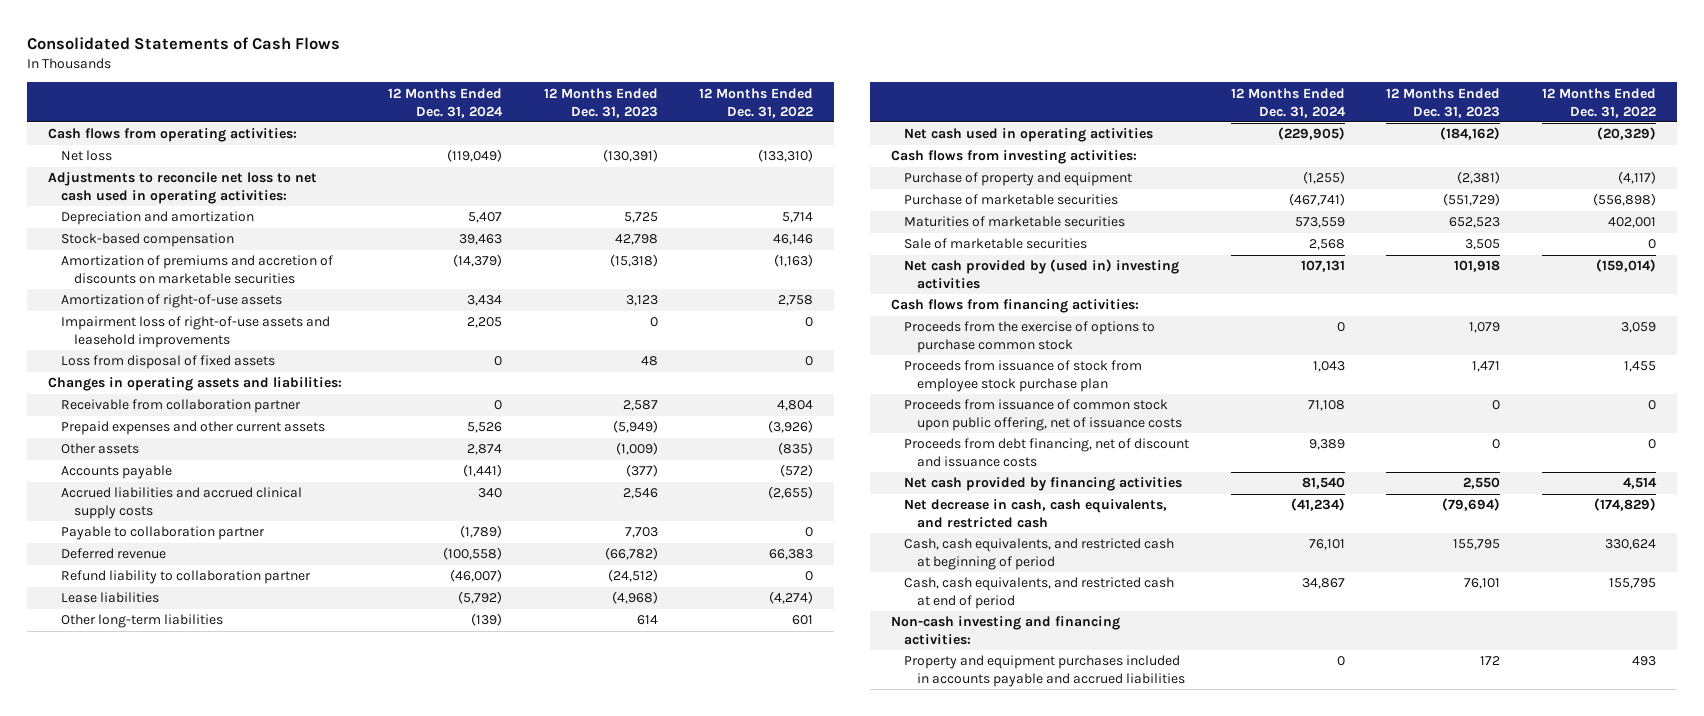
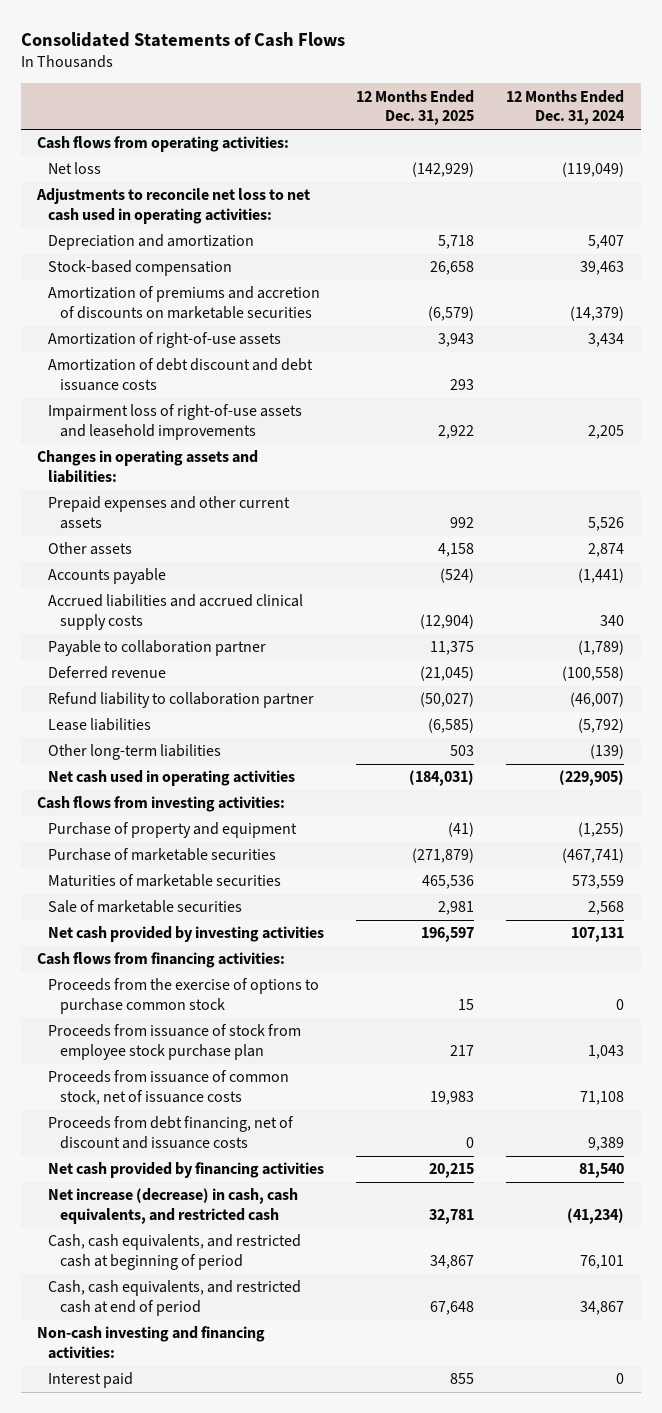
- | 12 Months Ended Dec. 31, 2024 | 12 Months Ended Dec. 31, 2023 | 12 Months Ended Dec. 31, 2022
+ | 12 Months Ended Dec. 31, 2025 | 12 Months Ended Dec. 31, 2024
+ Amortization of debt discount and debt issuance costs | 293 |
- Loss from disposal of fixed assets | 0 | 48 | 0
- Receivable from collaboration partner | 0 | 2,587 | 4,804
- Net cash provided by (used in) investing activities | 107,131 | 101,918 | (159,014)
+ Net cash provided by investing activities | 196,597 | 107,131
- Proceeds from issuance of common stock upon public offering, net of issuance costs | 71,108 | 0 | 0
+ Proceeds from issuance of common stock, net of issuance costs | 19,983 | 71,108
- Net decrease in cash, cash equivalents, and restricted cash | (41,234) | (79,694) | (174,829)
+ Net increase (decrease) in cash, cash equivalents, and restricted cash | 32,781 | (41,234)
- Property and equipment purchases included in accounts payable and accrued liabilities | 0 | 172 | 493
+ Interest paid | 855 | 0

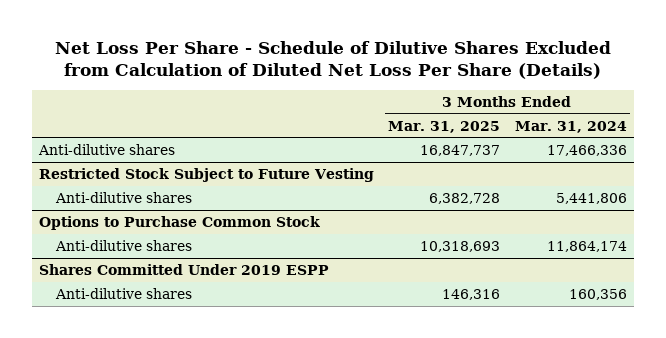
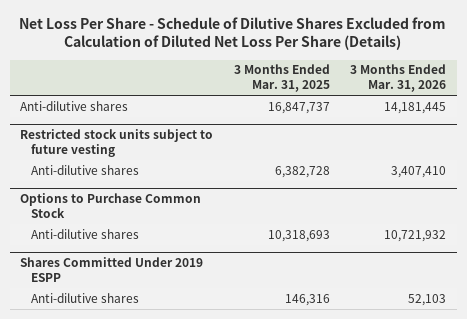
- | 3 Months Ended Mar. 31, 2025 | 3 Months Ended Mar. 31, 2024
+ | 3 Months Ended Mar. 31, 2025 | 3 Months Ended Mar. 31, 2026
- Restricted Stock Subject to Future Vesting
+ Restricted stock units subject to future vesting

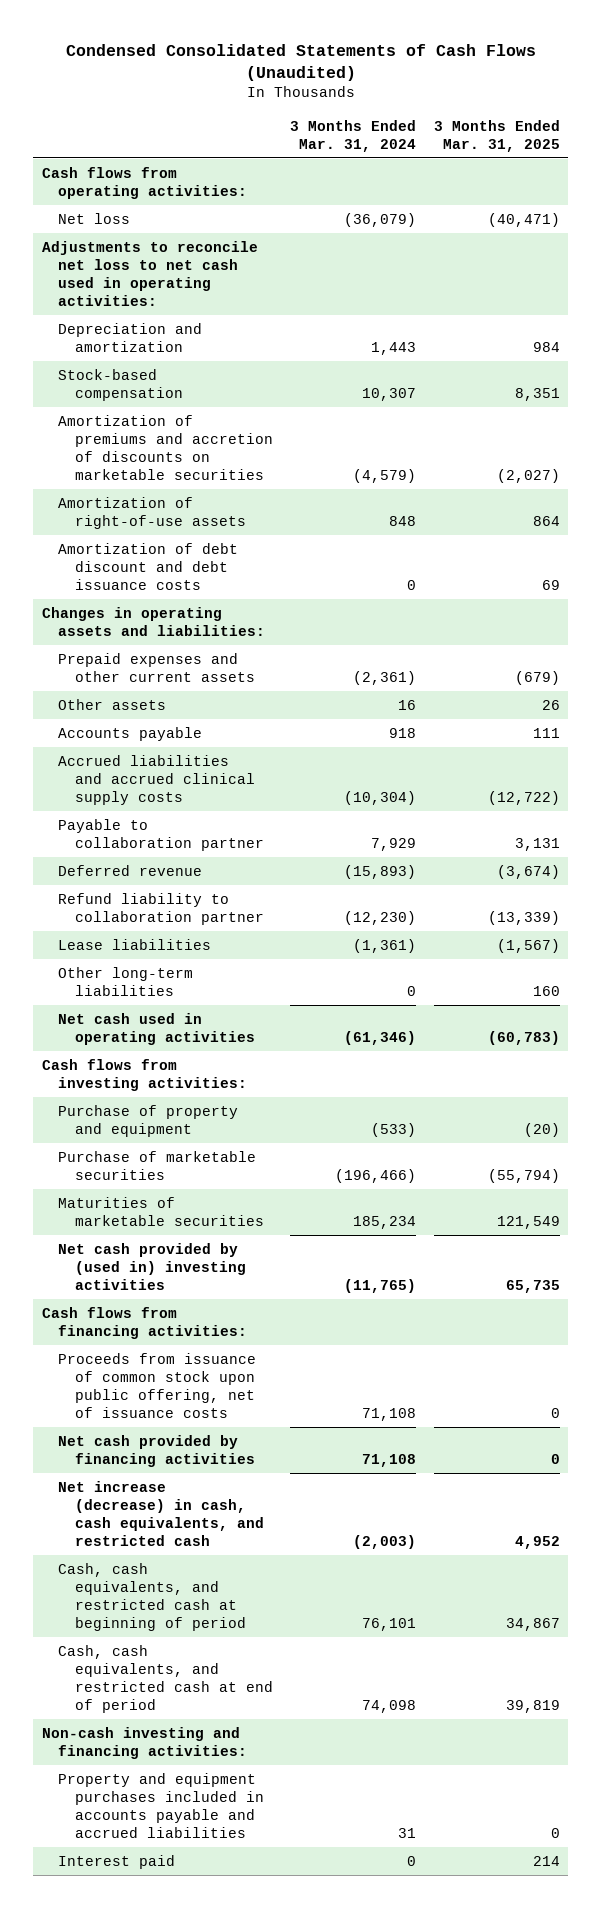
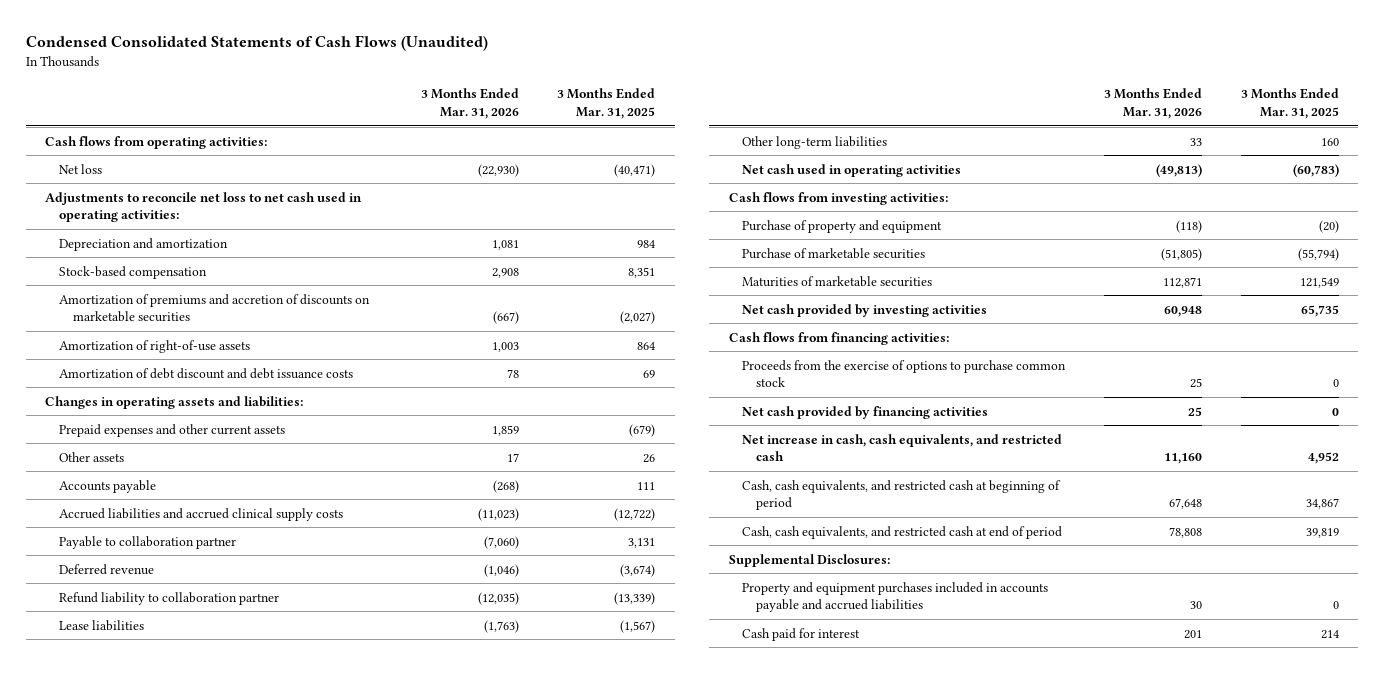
- | 3 Months Ended Mar. 31, 2024 | 3 Months Ended Mar. 31, 2025
+ | 3 Months Ended Mar. 31, 2026 | 3 Months Ended Mar. 31, 2025
- Net cash provided by (used in) investing activities | (11,765) | 65,735
+ Net cash provided by investing activities | 60,948 | 65,735
- Proceeds from issuance of common stock upon public offering, net of issuance costs | 71,108 | 0
+ Proceeds from the exercise of options to purchase common stock | 25 | 0
- Net increase (decrease) in cash, cash equivalents, and restricted cash | (2,003) | 4,952
+ Net increase in cash, cash equivalents, and restricted cash | 11,160 | 4,952
- Non-cash investing and financing activities:
+ Supplemental Disclosures:
- Interest paid | 0 | 214
+ Cash paid for interest | 201 | 214

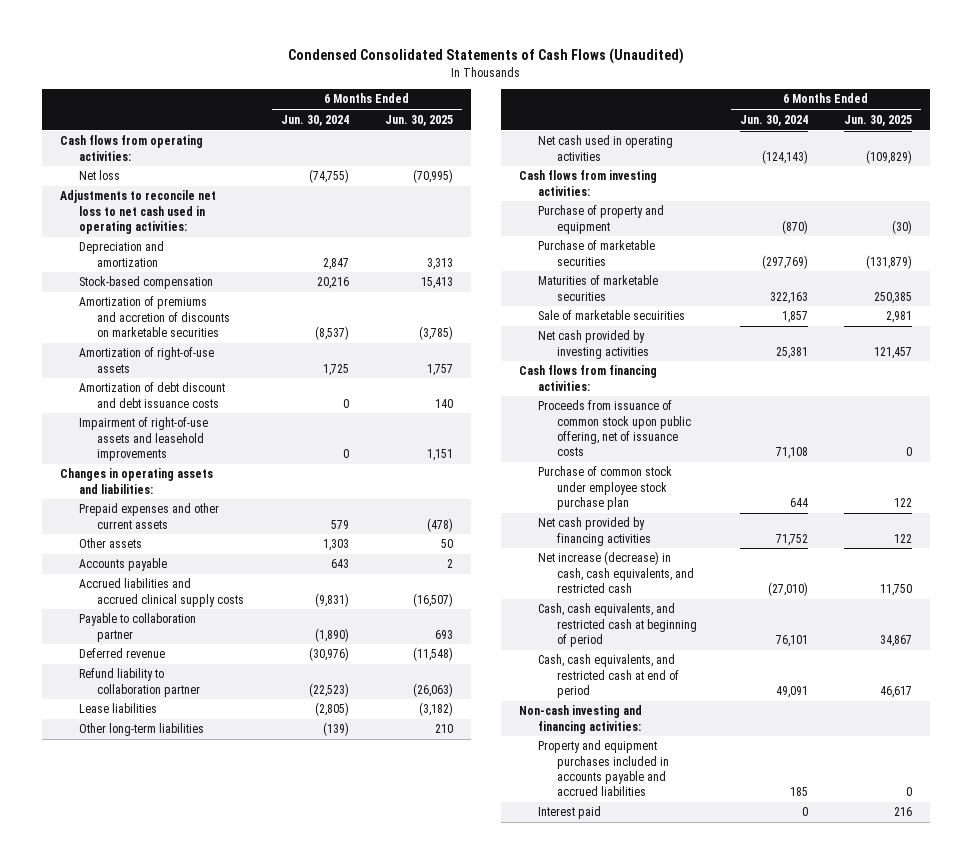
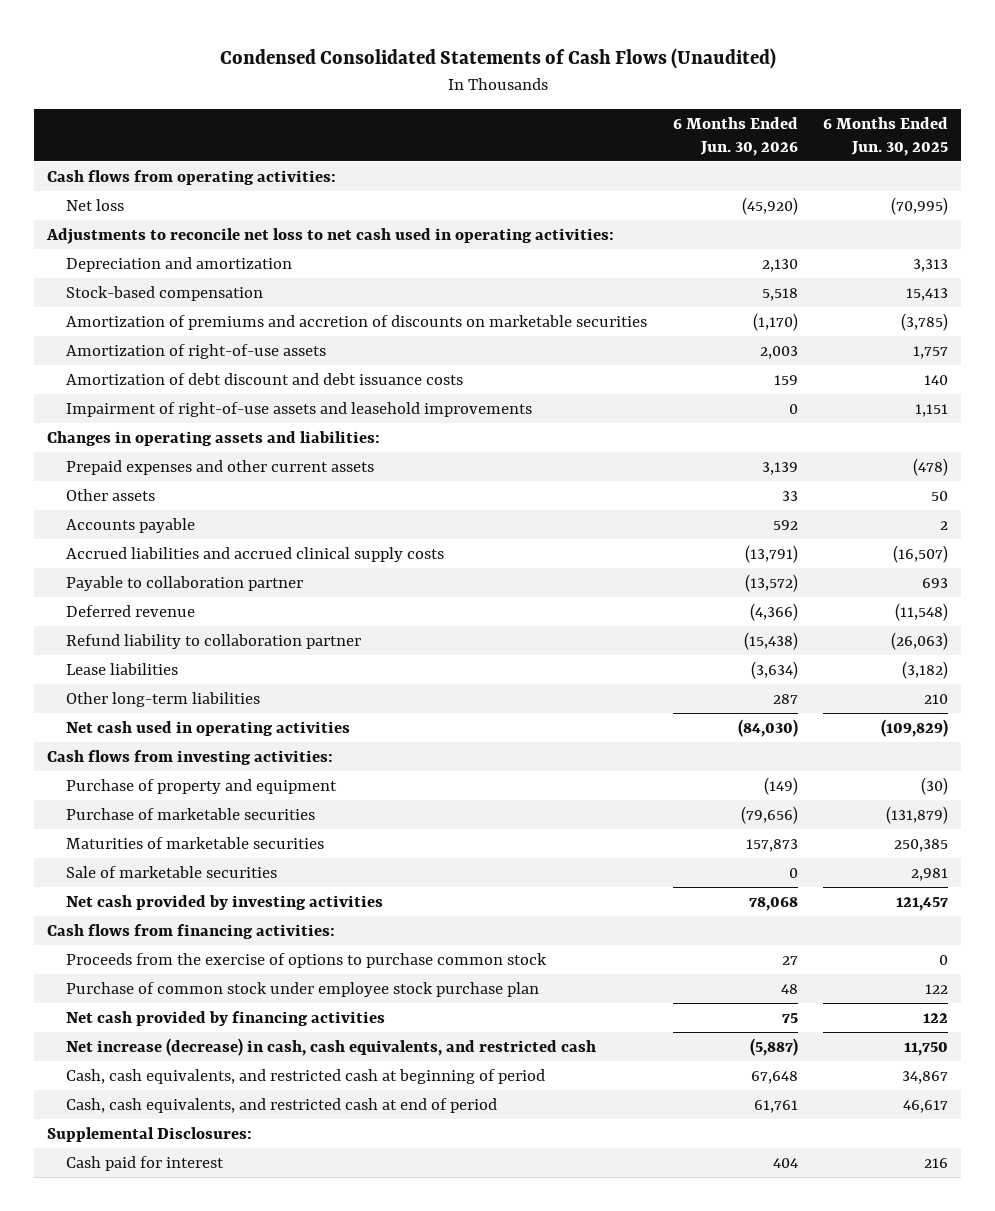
- | 6 Months Ended Jun. 30, 2024 | 6 Months Ended Jun. 30, 2025
+ | 6 Months Ended Jun. 30, 2026 | 6 Months Ended Jun. 30, 2025
- Sale of marketable secuirities | 1,857 | 2,981
+ Sale of marketable securities | 0 | 2,981
- Proceeds from issuance of common stock upon public offering, net of issuance costs | 71,108 | 0
+ Proceeds from the exercise of options to purchase common stock | 27 | 0
- Non-cash investing and financing activities:
- Property and equipment purchases included in accounts payable and accrued liabilities | 185 | 0
- Interest paid | 0 | 216
+ Supplemental Disclosures:
+ Cash paid for interest | 404 | 216

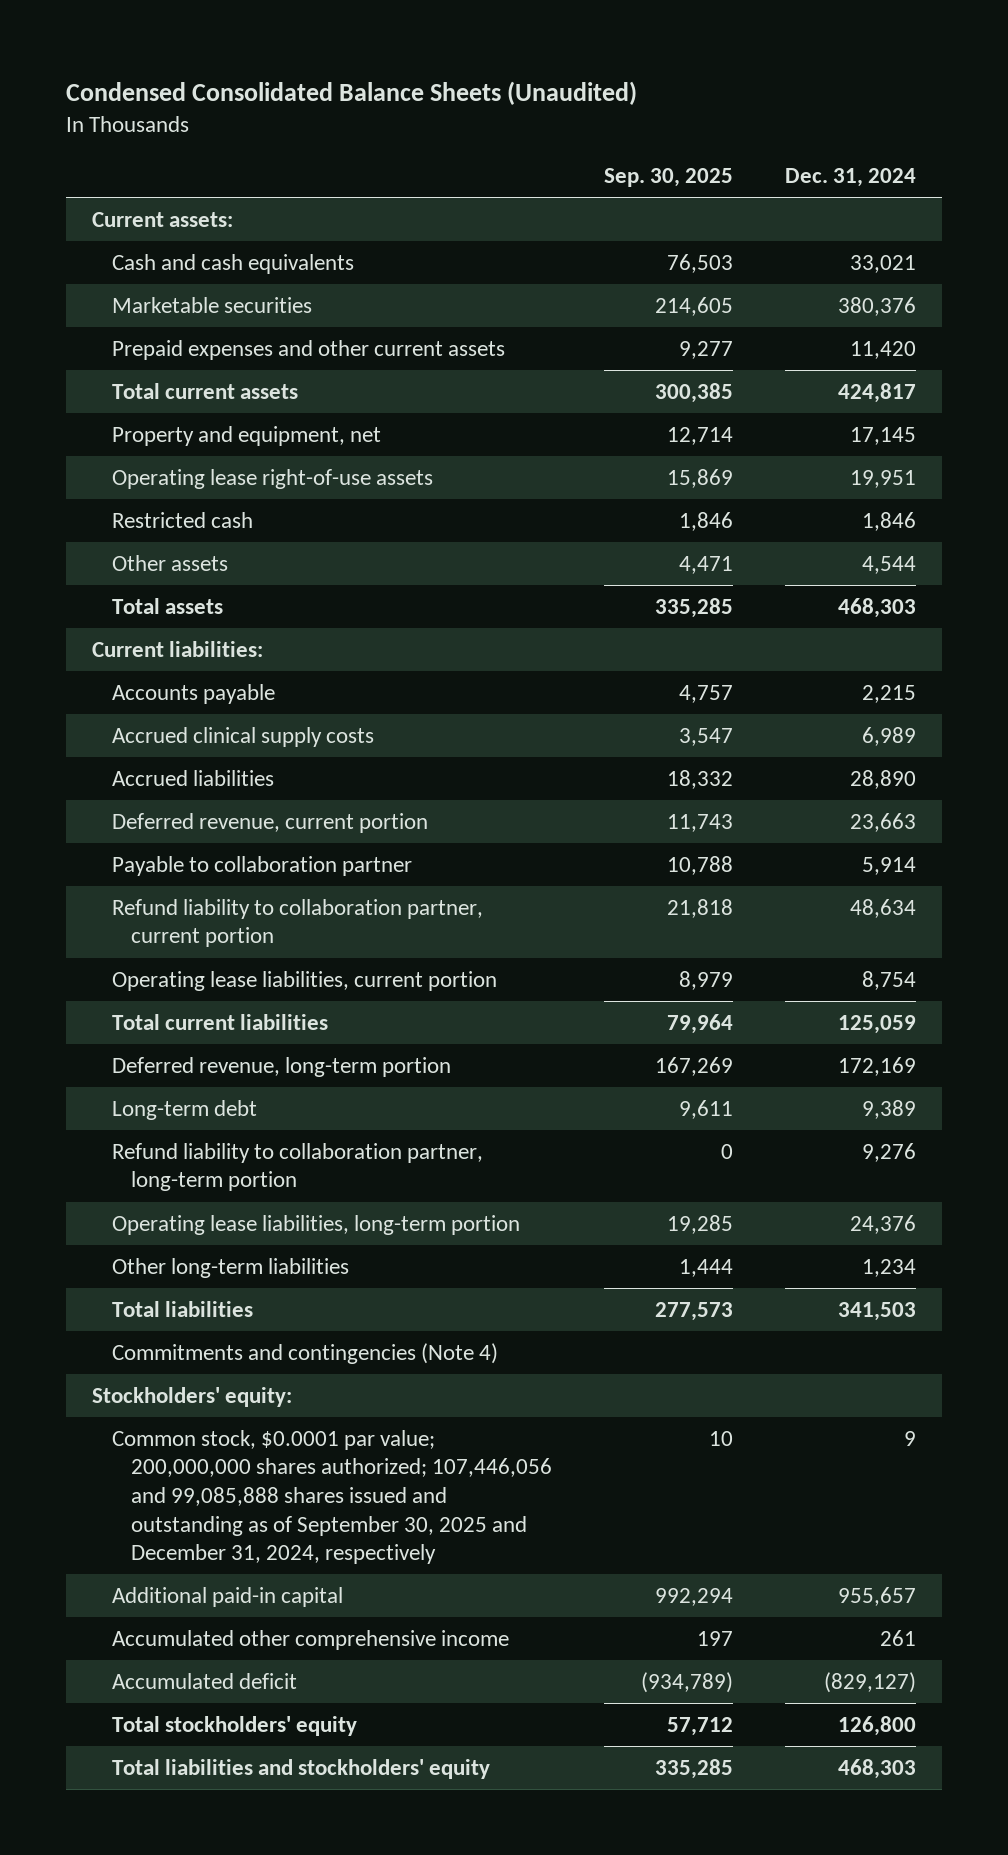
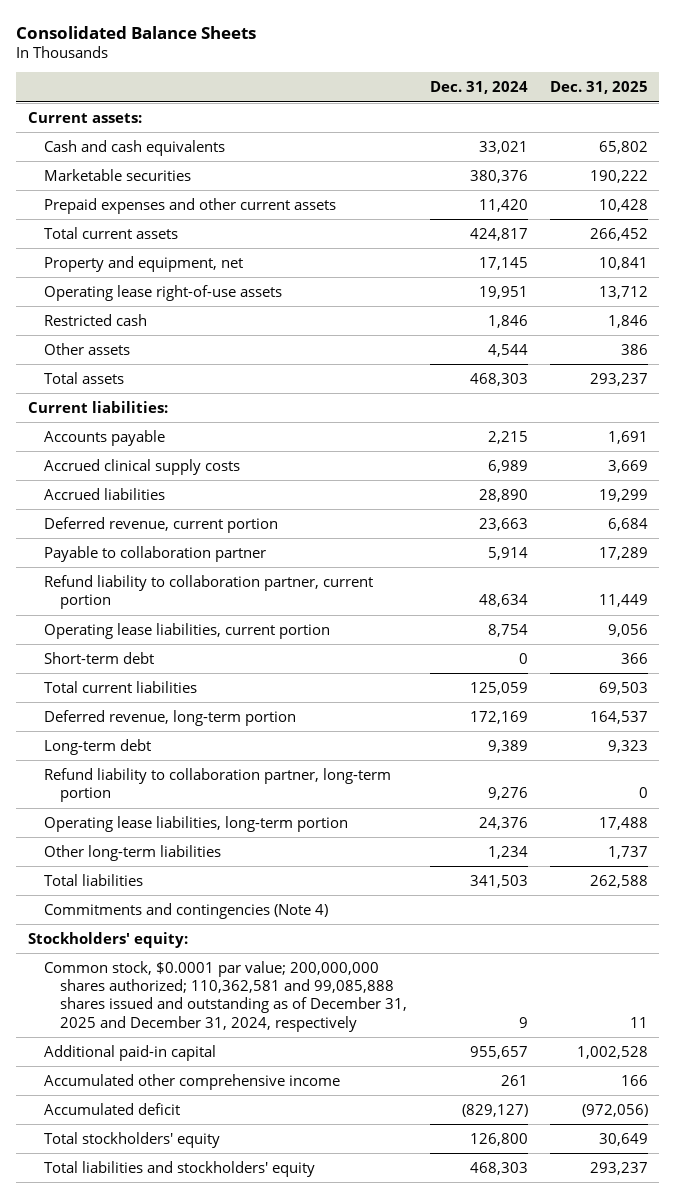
- Condensed Consolidated Balance Sheets (Unaudited)
+ Consolidated Balance Sheets
- | Sep. 30, 2025 | Dec. 31, 2024
+ | Dec. 31, 2024 | Dec. 31, 2025
+ Short-term debt | 0 | 366
- Common stock, $0.0001 par value; 200,000,000 shares authorized; 107,446,056 and 99,085,888 shares issued and outstanding as of September 30, 2025 and December 31, 2024, respectively | 10 | 9
+ Common stock, $0.0001 par value; 200,000,000 shares authorized; 110,362,581 and 99,085,888 shares issued and outstanding as of December 31, 2025 and December 31, 2024, respectively | 9 | 11

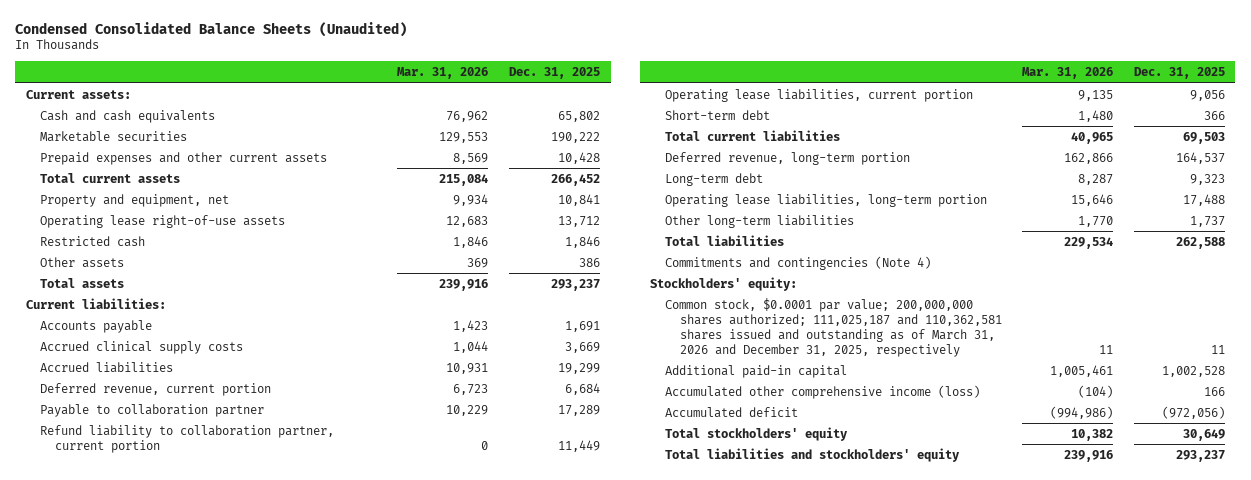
- Consolidated Balance Sheets
+ Condensed Consolidated Balance Sheets (Unaudited)
- | Dec. 31, 2024 | Dec. 31, 2025
+ | Mar. 31, 2026 | Dec. 31, 2025
- Refund liability to collaboration partner, long-term portion | 9,276 | 0
- Common stock, $0.0001 par value; 200,000,000 shares authorized; 110,362,581 and 99,085,888 shares issued and outstanding as of December 31, 2025 and December 31, 2024, respectively | 9 | 11
+ Common stock, $0.0001 par value; 200,000,000 shares authorized; 111,025,187 and 110,362,581 shares issued and outstanding as of March 31, 2026 and December 31, 2025, respectively | 11 | 11
- Accumulated other comprehensive income | 261 | 166
+ Accumulated other comprehensive income (loss) | (104) | 166

